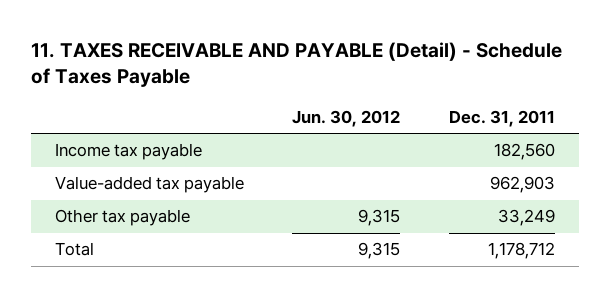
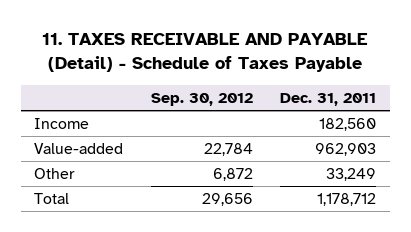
- | Jun. 30, 2012 | Dec. 31, 2011
+ | Sep. 30, 2012 | Dec. 31, 2011
- Income tax payable | | 182,560
- Value-added tax payable | | 962,903
- Other tax payable | 9,315 | 33,249
+ Income | | 182,560
+ Value-added | 22,784 | 962,903
+ Other | 6,872 | 33,249

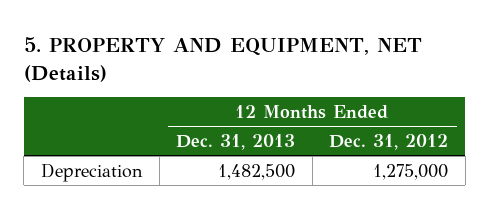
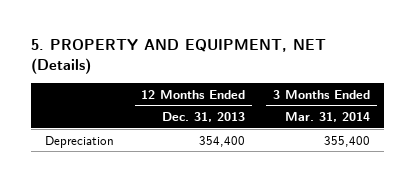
- | 12 Months Ended Dec. 31, 2013 | 12 Months Ended Dec. 31, 2012
+ | 12 Months Ended Dec. 31, 2013 | 3 Months Ended Mar. 31, 2014
- Depreciation | 1,482,500 | 1,275,000
+ Depreciation | 354,400 | 355,400

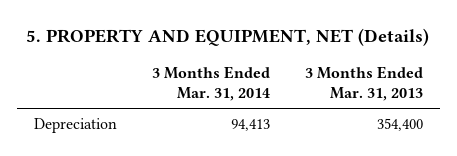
- | 12 Months Ended Dec. 31, 2013 | 3 Months Ended Mar. 31, 2014
+ | 3 Months Ended Mar. 31, 2014 | 3 Months Ended Mar. 31, 2013
- Depreciation | 354,400 | 355,400
+ Depreciation | 94,413 | 354,400

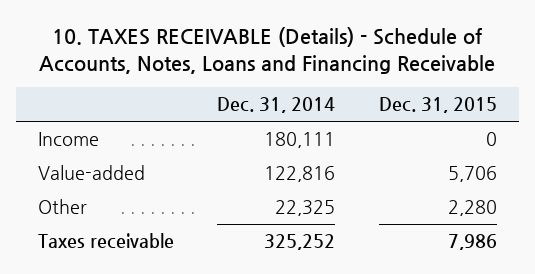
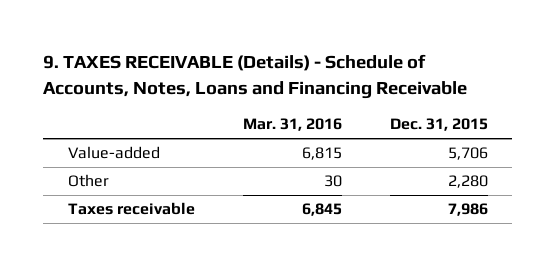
- 10. TAXES RECEIVABLE (Details) - Schedule of Accounts, Notes, Loans and Financing Receivable
+ 9. TAXES RECEIVABLE (Details) - Schedule of Accounts, Notes, Loans and Financing Receivable
- | Dec. 31, 2014 | Dec. 31, 2015
+ | Mar. 31, 2016 | Dec. 31, 2015
- Income | 180,111 | 0

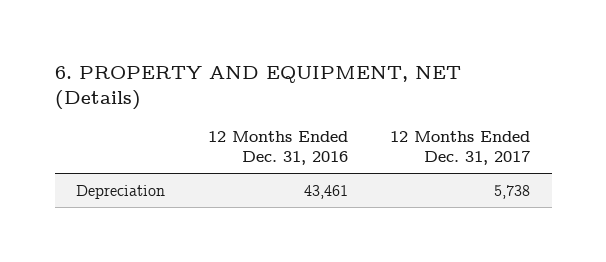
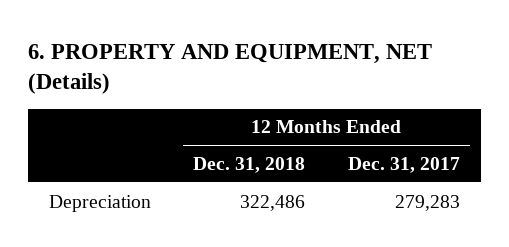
- | 12 Months Ended Dec. 31, 2016 | 12 Months Ended Dec. 31, 2017
+ | 12 Months Ended Dec. 31, 2018 | 12 Months Ended Dec. 31, 2017
- Depreciation | 43,461 | 5,738
+ Depreciation | 322,486 | 279,283

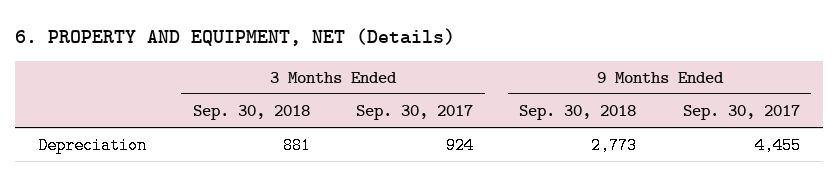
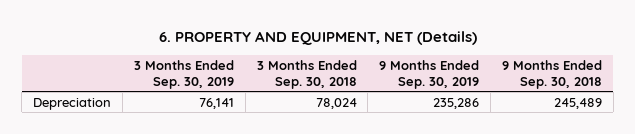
- | 3 Months Ended Sep. 30, 2018 | 3 Months Ended Sep. 30, 2017 | 9 Months Ended Sep. 30, 2018 | 9 Months Ended Sep. 30, 2017
+ | 3 Months Ended Sep. 30, 2019 | 3 Months Ended Sep. 30, 2018 | 9 Months Ended Sep. 30, 2019 | 9 Months Ended Sep. 30, 2018
- Depreciation | 881 | 924 | 2,773 | 4,455
+ Depreciation | 76,141 | 78,024 | 235,286 | 245,489

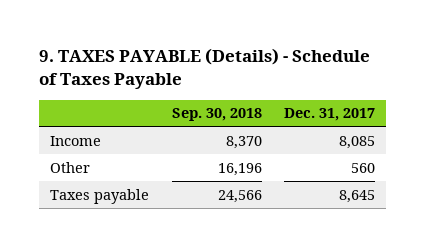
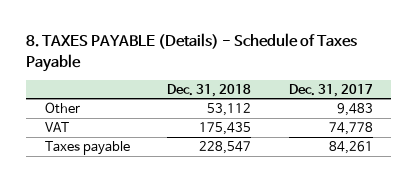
- 9. TAXES PAYABLE (Details) - Schedule of Taxes Payable
+ 8. TAXES PAYABLE (Details) - Schedule of Taxes Payable
- | Sep. 30, 2018 | Dec. 31, 2017
+ | Dec. 31, 2018 | Dec. 31, 2017
- Income | 8,370 | 8,085
- Other | 16,196 | 560
- Taxes payable | 24,566 | 8,645
+ Other | 53,112 | 9,483
+ VAT | 175,435 | 74,778
+ Taxes payable | 228,547 | 84,261

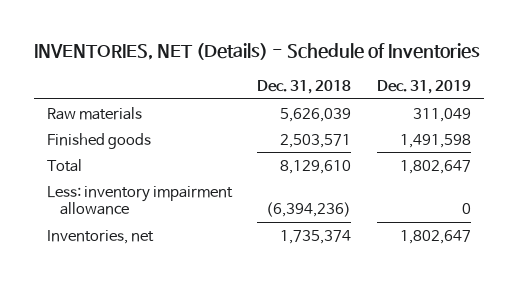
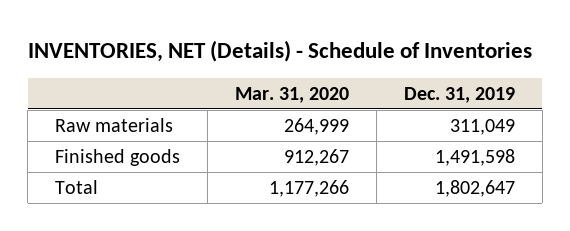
- | Dec. 31, 2018 | Dec. 31, 2019
+ | Mar. 31, 2020 | Dec. 31, 2019
- Less: inventory impairment allowance | (6,394,236) | 0
- Inventories, net | 1,735,374 | 1,802,647

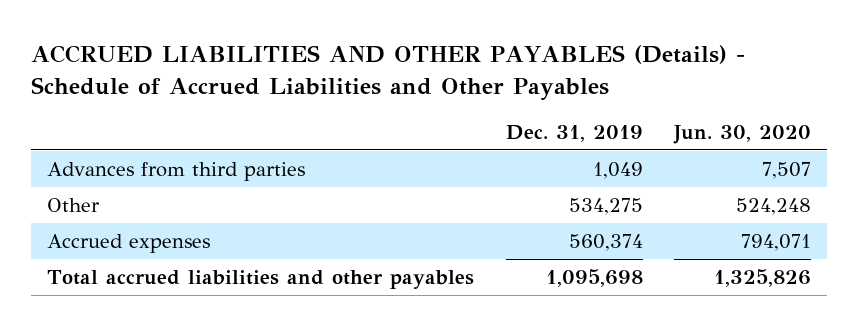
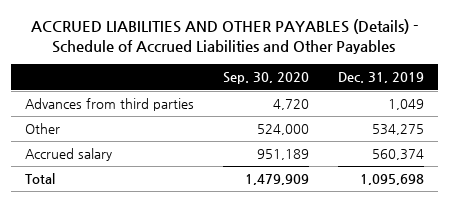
- | Dec. 31, 2019 | Jun. 30, 2020
+ | Sep. 30, 2020 | Dec. 31, 2019
- Accrued expenses | 560,374 | 794,071
- Total accrued liabilities and other payables | 1,095,698 | 1,325,826
+ Accrued salary | 951,189 | 560,374
+ Total | 1,479,909 | 1,095,698

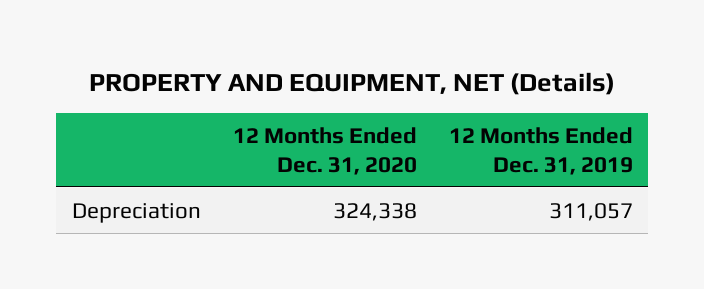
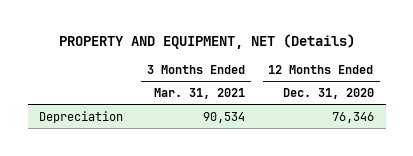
- | 12 Months Ended Dec. 31, 2020 | 12 Months Ended Dec. 31, 2019
+ | 3 Months Ended Mar. 31, 2021 | 12 Months Ended Dec. 31, 2020
- Depreciation | 324,338 | 311,057
+ Depreciation | 90,534 | 76,346

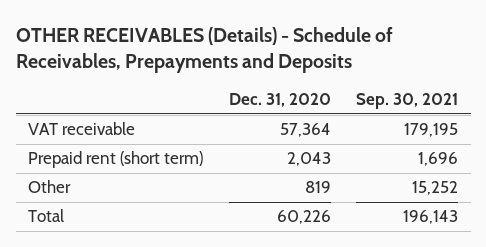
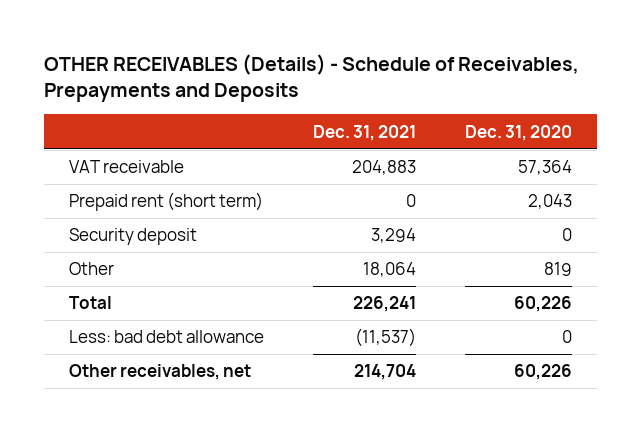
- | Dec. 31, 2020 | Sep. 30, 2021
+ | Dec. 31, 2021 | Dec. 31, 2020
+ Security deposit | 3,294 | 0
+ Less: bad debt allowance | (11,537) | 0
+ Other receivables, net | 214,704 | 60,226

